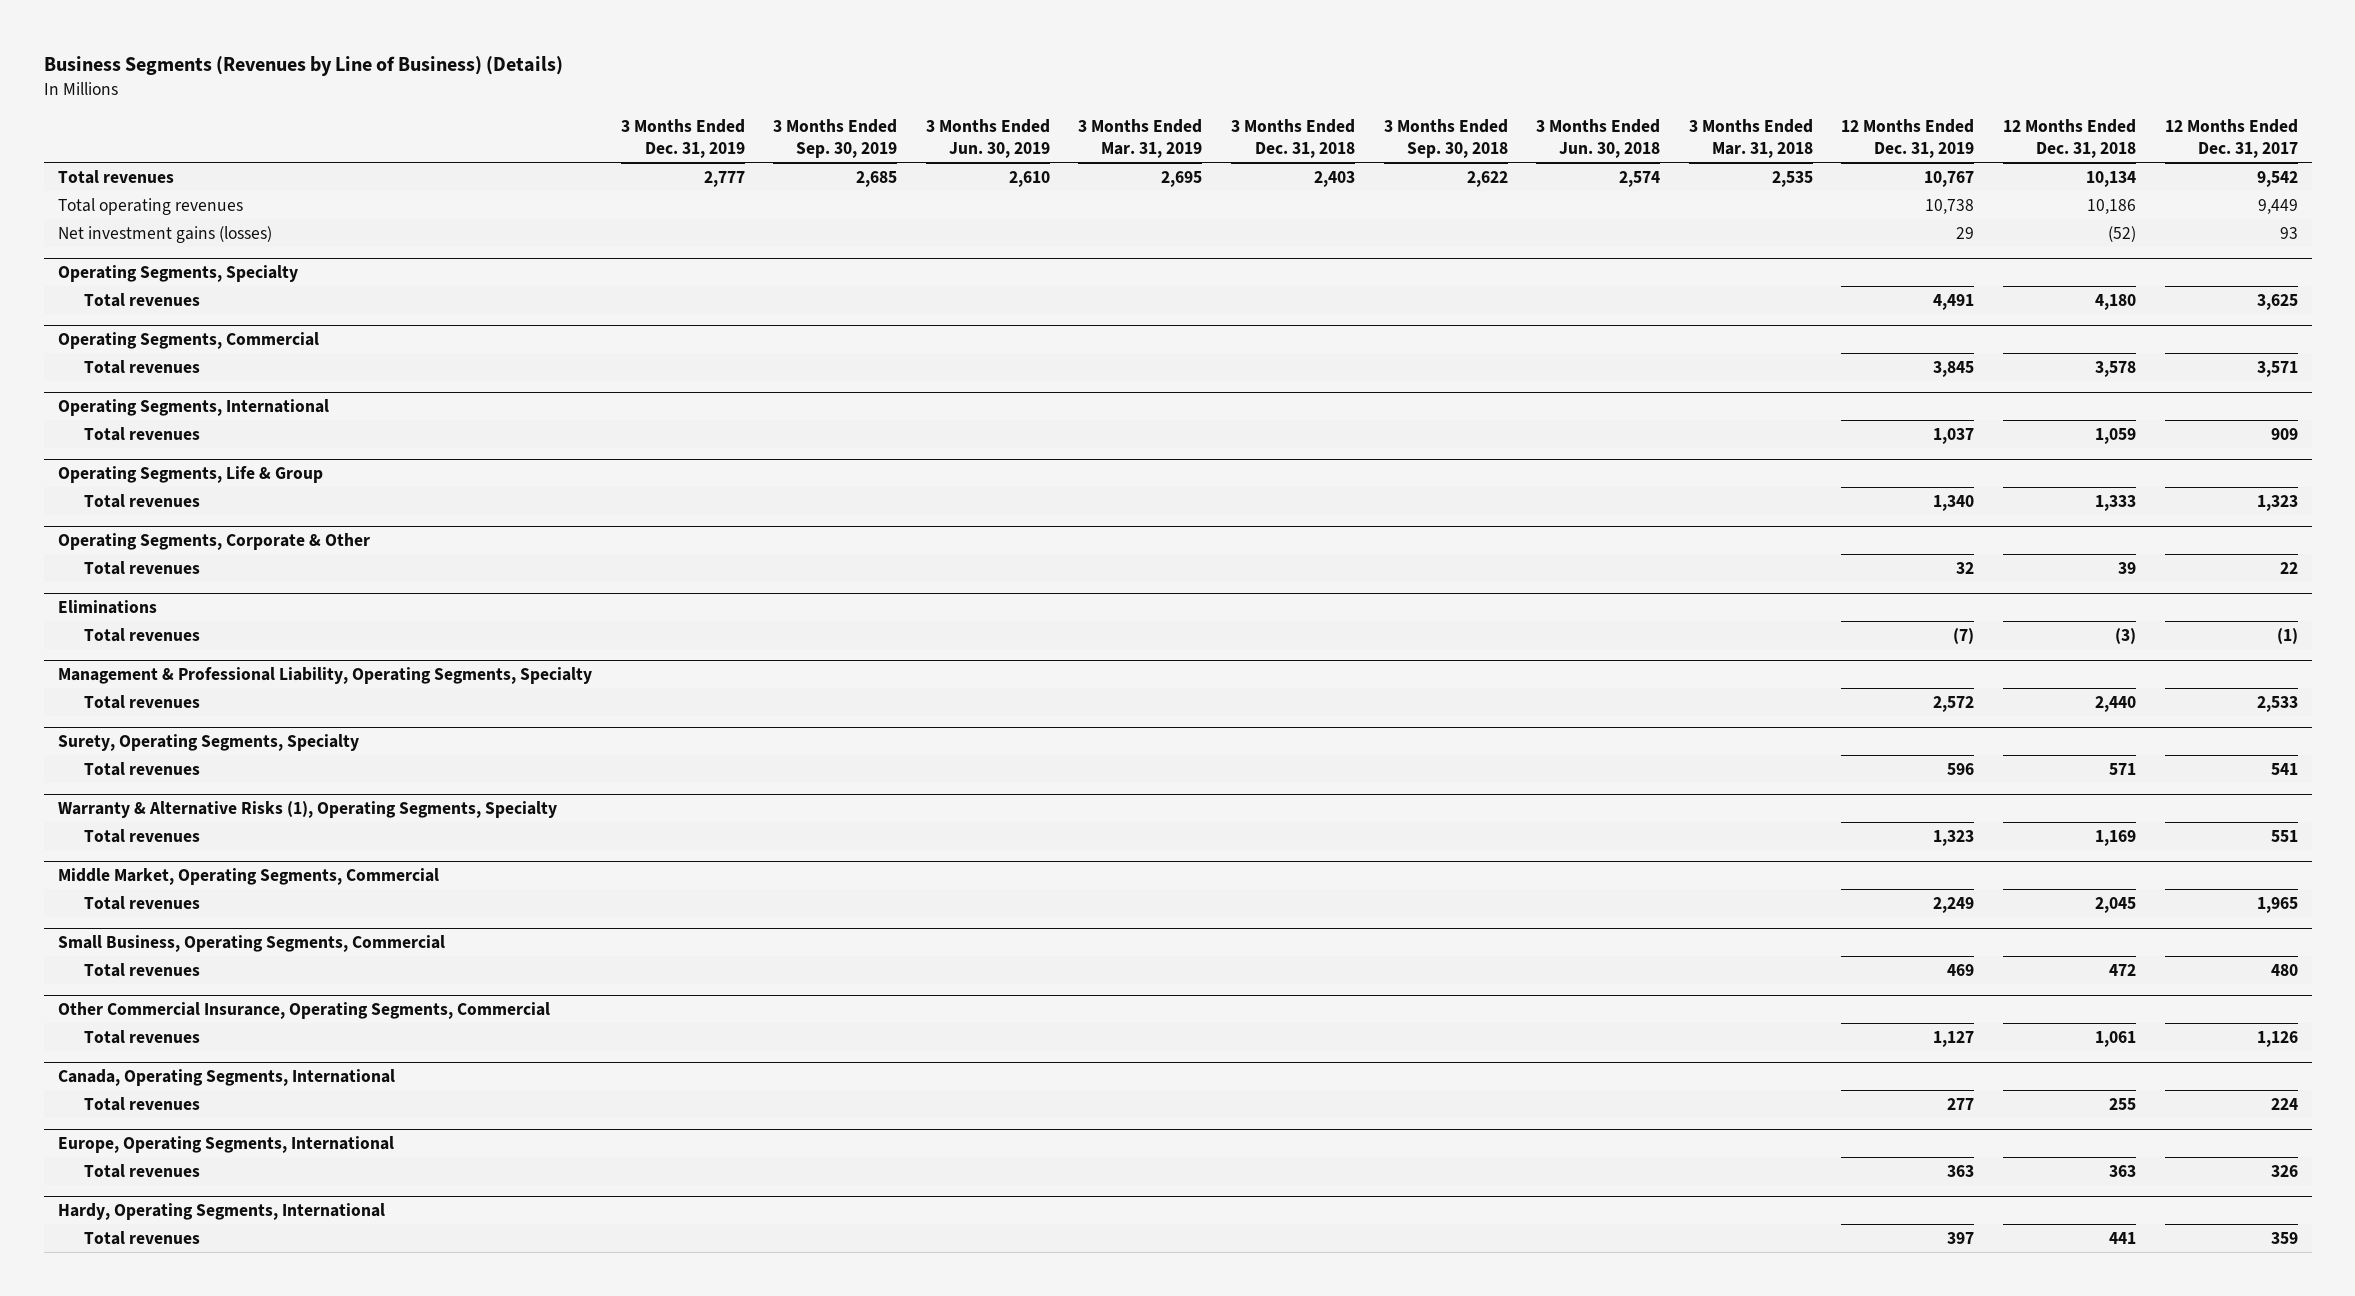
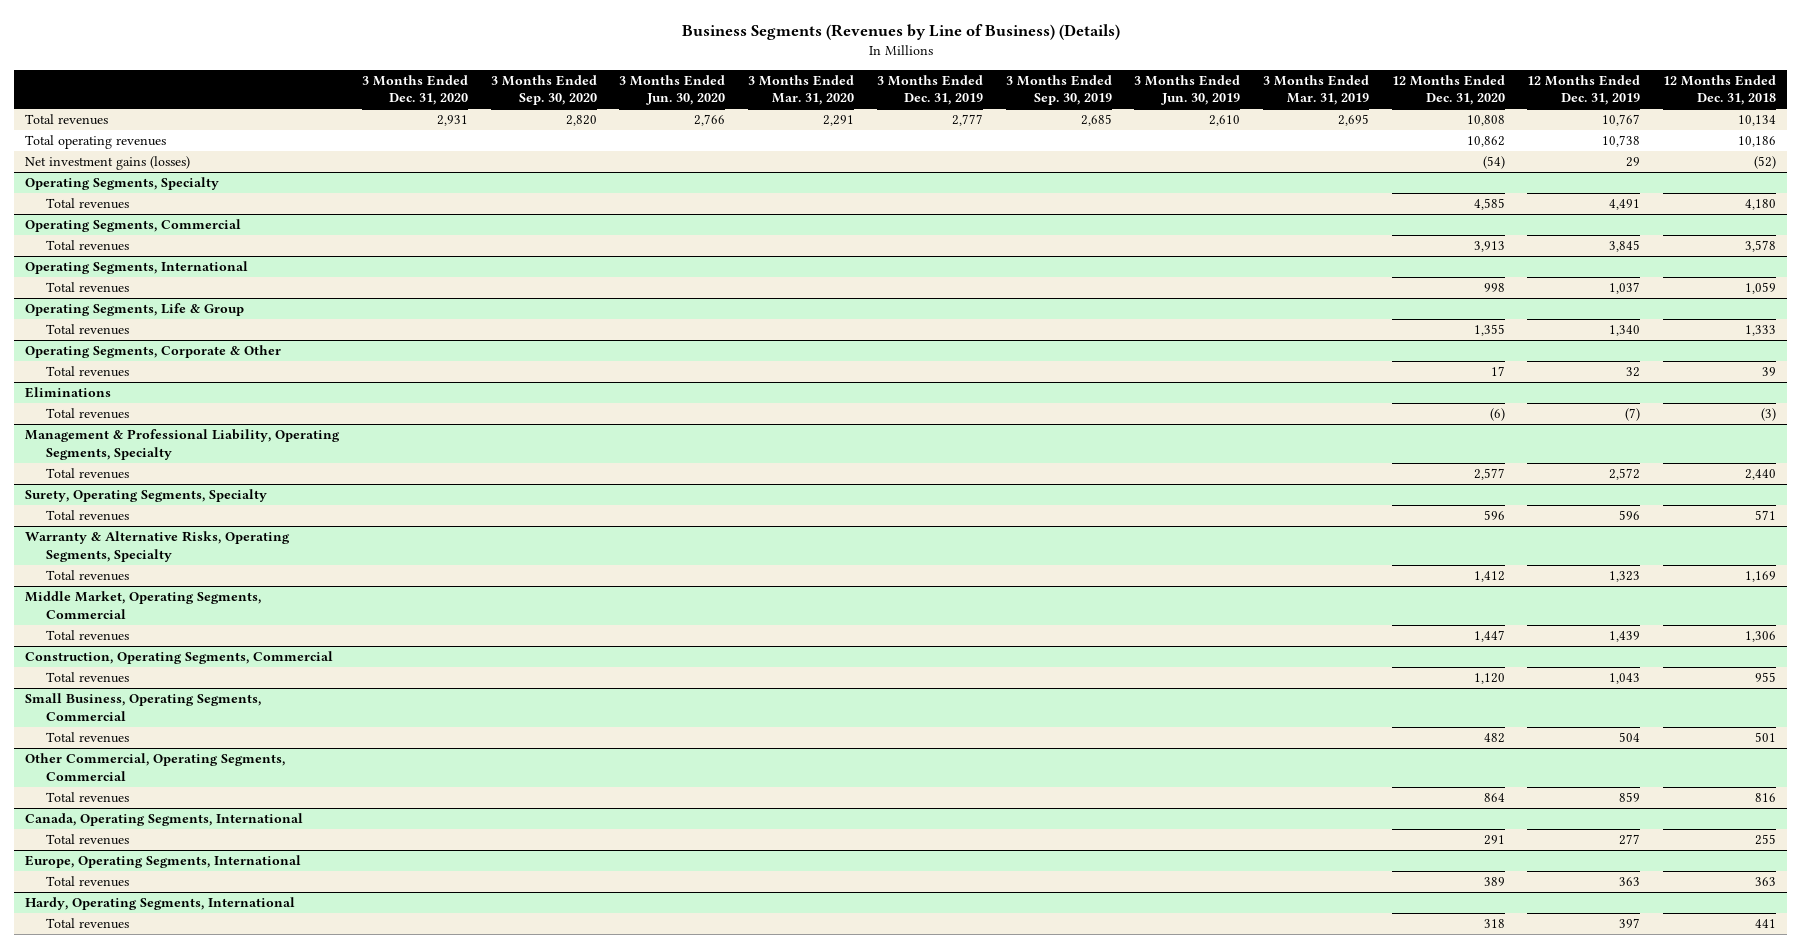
- | 3 Months Ended Dec. 31, 2019 | 3 Months Ended Sep. 30, 2019 | 3 Months Ended Jun. 30, 2019 | 3 Months Ended Mar. 31, 2019 | 3 Months Ended Dec. 31, 2018 | 3 Months Ended Sep. 30, 2018 | 3 Months Ended Jun. 30, 2018 | 3 Months Ended Mar. 31, 2018 | 12 Months Ended Dec. 31, 2019 | 12 Months Ended Dec. 31, 2018 | 12 Months Ended Dec. 31, 2017
+ | 3 Months Ended Dec. 31, 2020 | 3 Months Ended Sep. 30, 2020 | 3 Months Ended Jun. 30, 2020 | 3 Months Ended Mar. 31, 2020 | 3 Months Ended Dec. 31, 2019 | 3 Months Ended Sep. 30, 2019 | 3 Months Ended Jun. 30, 2019 | 3 Months Ended Mar. 31, 2019 | 12 Months Ended Dec. 31, 2020 | 12 Months Ended Dec. 31, 2019 | 12 Months Ended Dec. 31, 2018
- Warranty & Alternative Risks (1), Operating Segments, Specialty
+ Warranty & Alternative Risks, Operating Segments, Specialty
@ Middle Market, Operating Segments, Commercial
- Total revenues | | | | | | | | | 2,249 | 2,045 | 1,965
+ Total revenues | | | | | | | | | 1,447 | 1,439 | 1,306
+ Construction, Operating Segments, Commercial
+ Total revenues | | | | | | | | | 1,120 | 1,043 | 955
@ Small Business, Operating Segments, Commercial
- Total revenues | | | | | | | | | 469 | 472 | 480
- Other Commercial Insurance, Operating Segments, Commercial
- Total revenues | | | | | | | | | 1,127 | 1,061 | 1,126
@ Small Business, Operating Segments, Commercial
+ Total revenues | | | | | | | | | 482 | 504 | 501
+ Other Commercial, Operating Segments, Commercial
+ Total revenues | | | | | | | | | 864 | 859 | 816

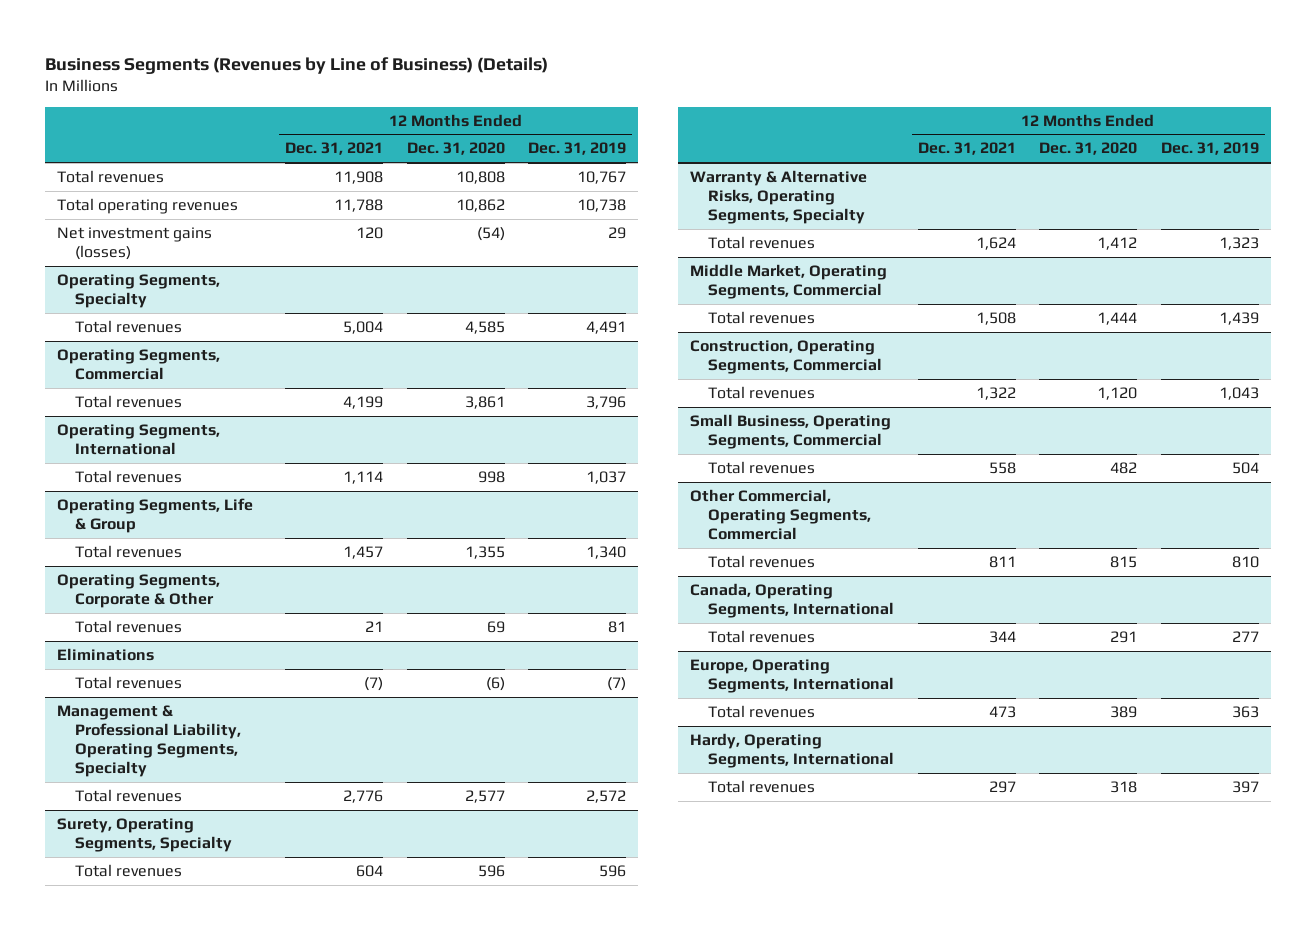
- | 3 Months Ended Dec. 31, 2020 | 3 Months Ended Sep. 30, 2020 | 3 Months Ended Jun. 30, 2020 | 3 Months Ended Mar. 31, 2020 | 3 Months Ended Dec. 31, 2019 | 3 Months Ended Sep. 30, 2019 | 3 Months Ended Jun. 30, 2019 | 3 Months Ended Mar. 31, 2019 | 12 Months Ended Dec. 31, 2020 | 12 Months Ended Dec. 31, 2019 | 12 Months Ended Dec. 31, 2018
+ | 12 Months Ended Dec. 31, 2021 | 12 Months Ended Dec. 31, 2020 | 12 Months Ended Dec. 31, 2019
@ Operating Segments, Commercial
- Total revenues | | | | | | | | | 3,913 | 3,845 | 3,578
+ Total revenues | 4,199 | 3,861 | 3,796
@ Operating Segments, Corporate & Other
- Total revenues | | | | | | | | | 17 | 32 | 39
+ Total revenues | 21 | 69 | 81
@ Middle Market, Operating Segments, Commercial
- Total revenues | | | | | | | | | 1,447 | 1,439 | 1,306
+ Total revenues | 1,508 | 1,444 | 1,439
@ Other Commercial, Operating Segments, Commercial
- Total revenues | | | | | | | | | 864 | 859 | 816
+ Total revenues | 811 | 815 | 810

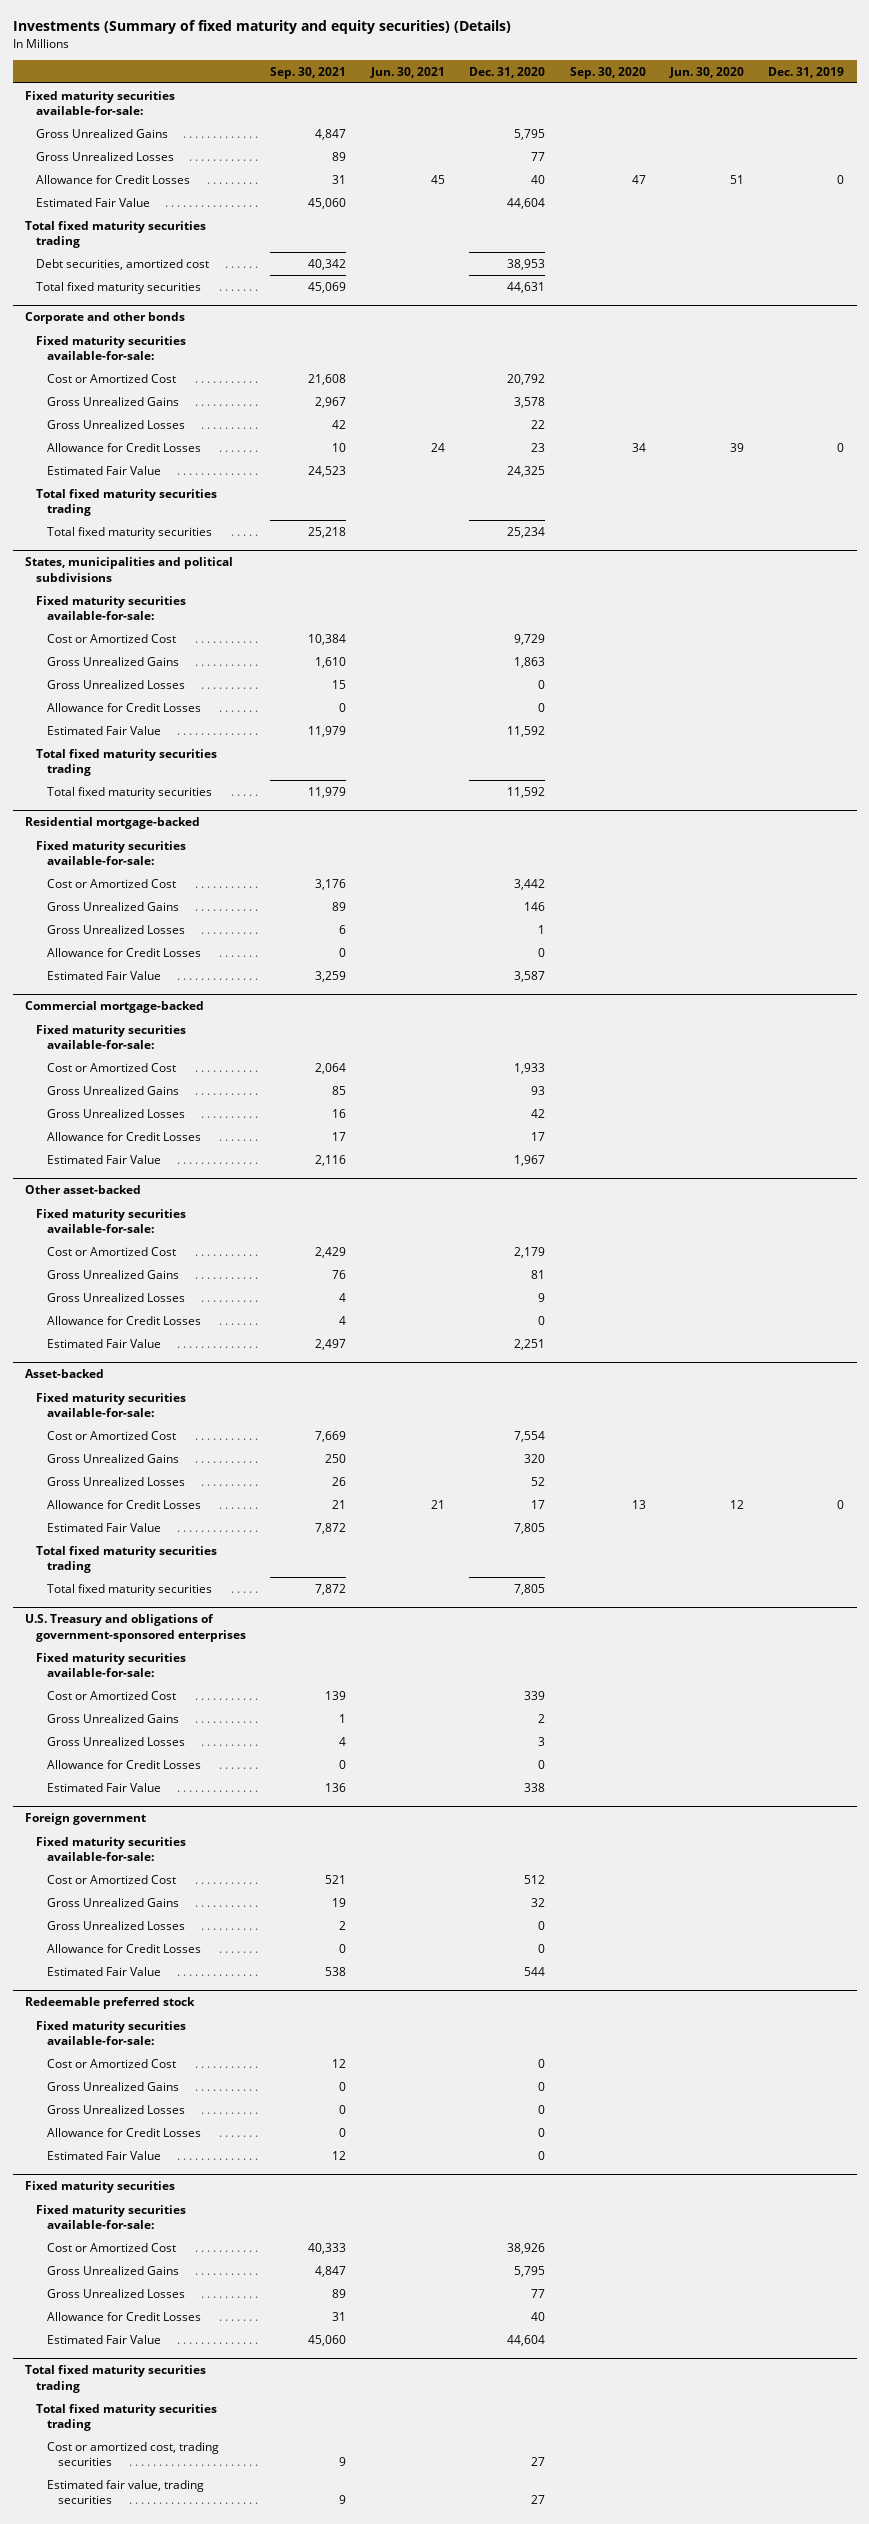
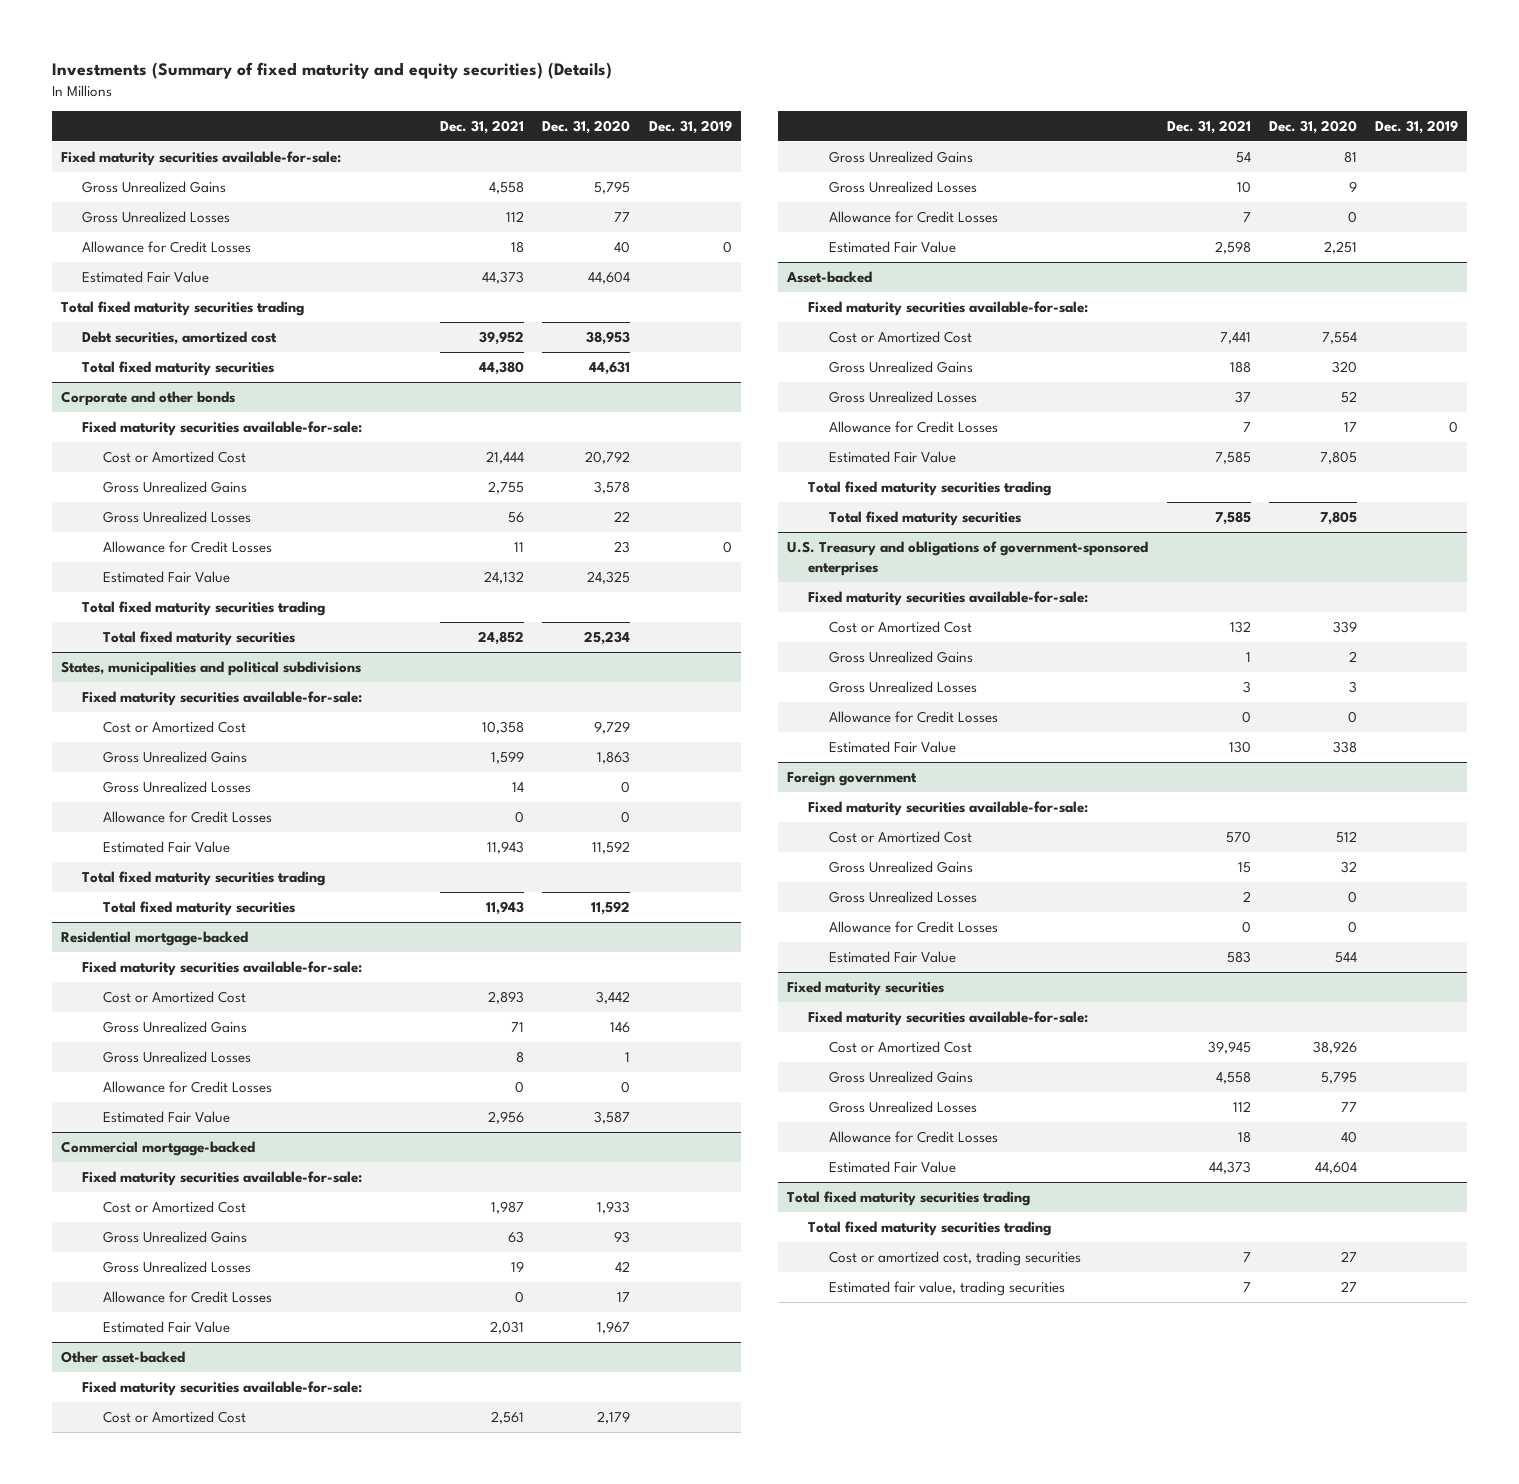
- | Sep. 30, 2021 | Jun. 30, 2021 | Dec. 31, 2020 | Sep. 30, 2020 | Jun. 30, 2020 | Dec. 31, 2019
+ | Dec. 31, 2021 | Dec. 31, 2020 | Dec. 31, 2019
- Redeemable preferred stock
- Fixed maturity securities available-for-sale:
- Cost or Amortized Cost | 12 | | 0 | | |
- Gross Unrealized Gains | 0 | | 0 | | |
- Gross Unrealized Losses | 0 | | 0 | | |
- Allowance for Credit Losses | 0 | | 0 | | |
- Estimated Fair Value | 12 | | 0 | | |

